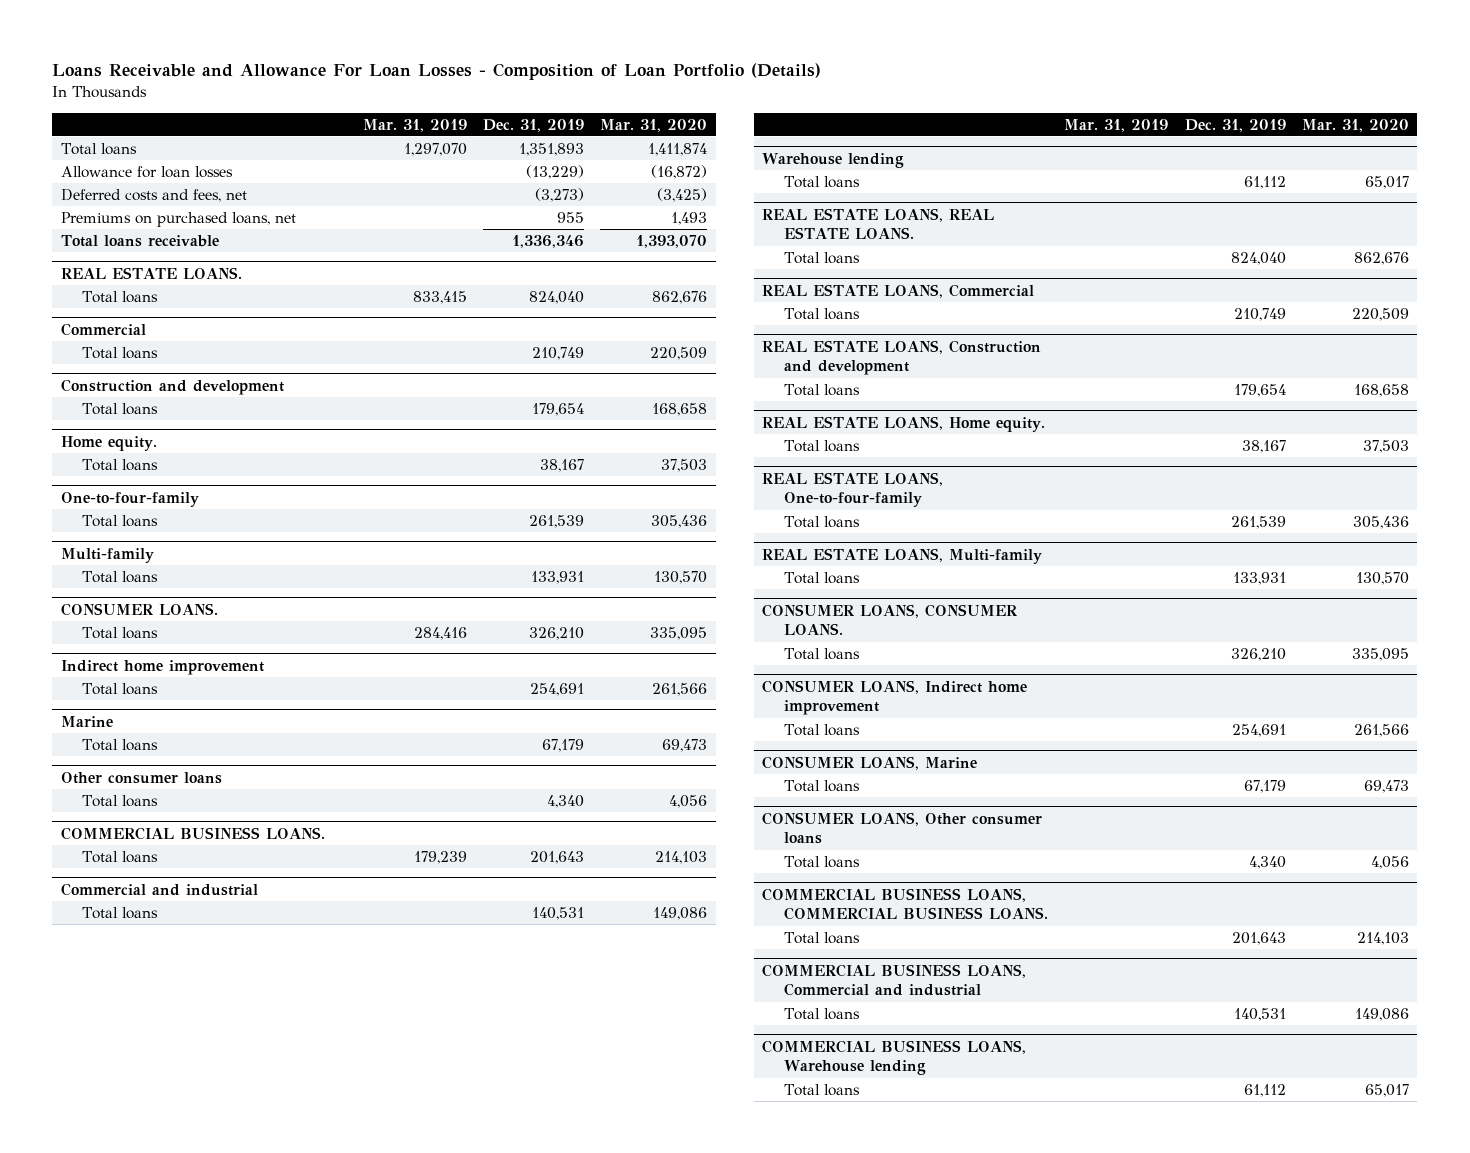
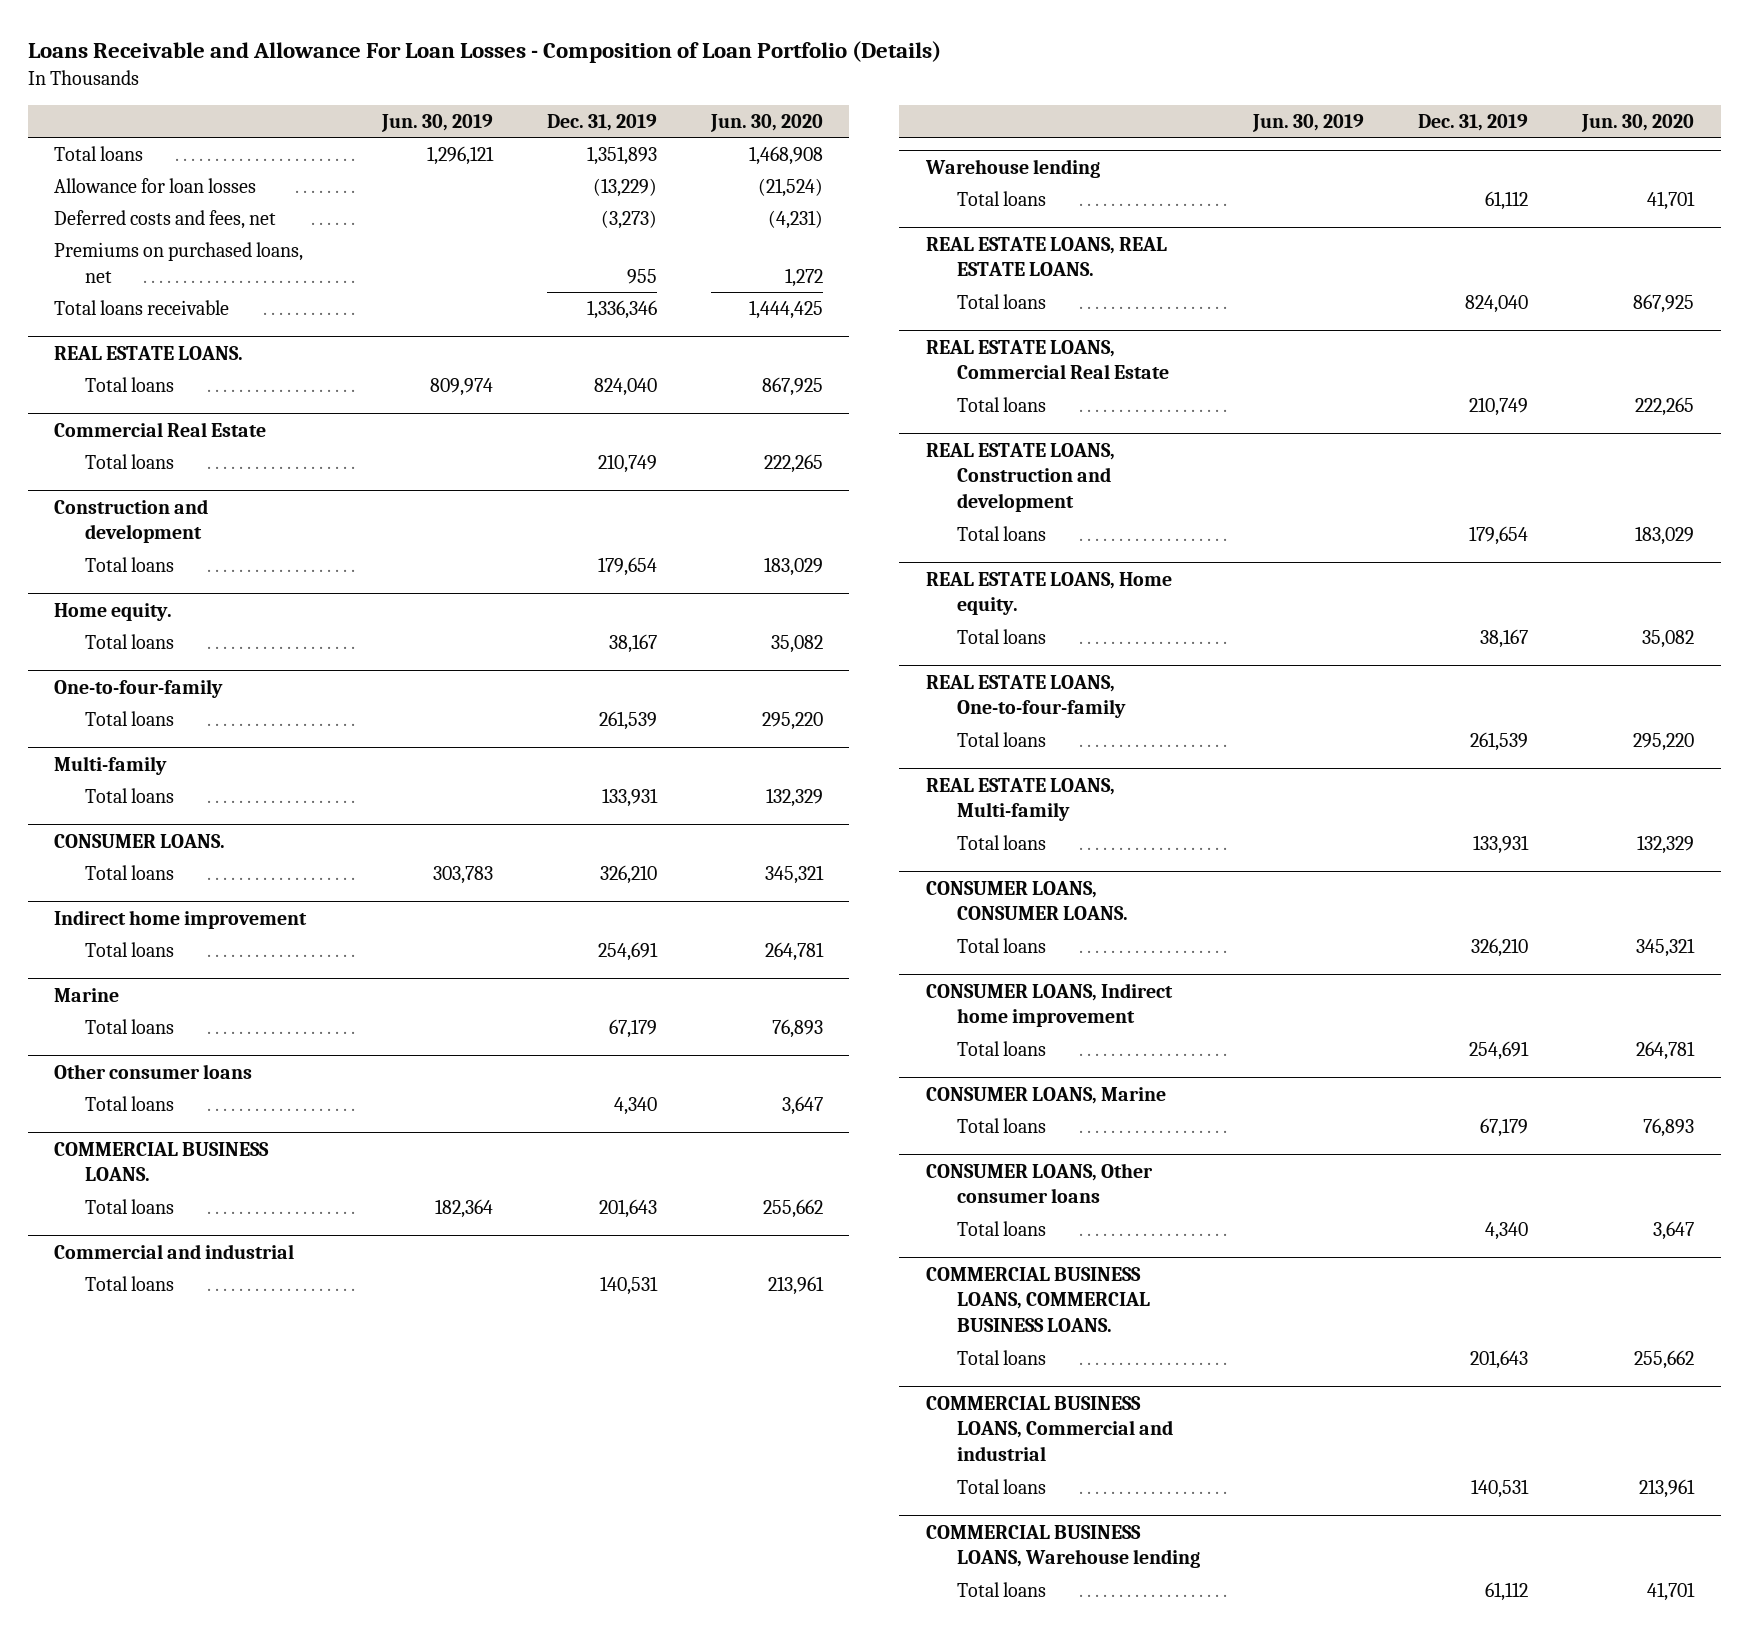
- | Mar. 31, 2019 | Dec. 31, 2019 | Mar. 31, 2020
+ | Jun. 30, 2019 | Dec. 31, 2019 | Jun. 30, 2020
- Commercial
+ Commercial Real Estate
- REAL ESTATE LOANS, Commercial
+ REAL ESTATE LOANS, Commercial Real Estate

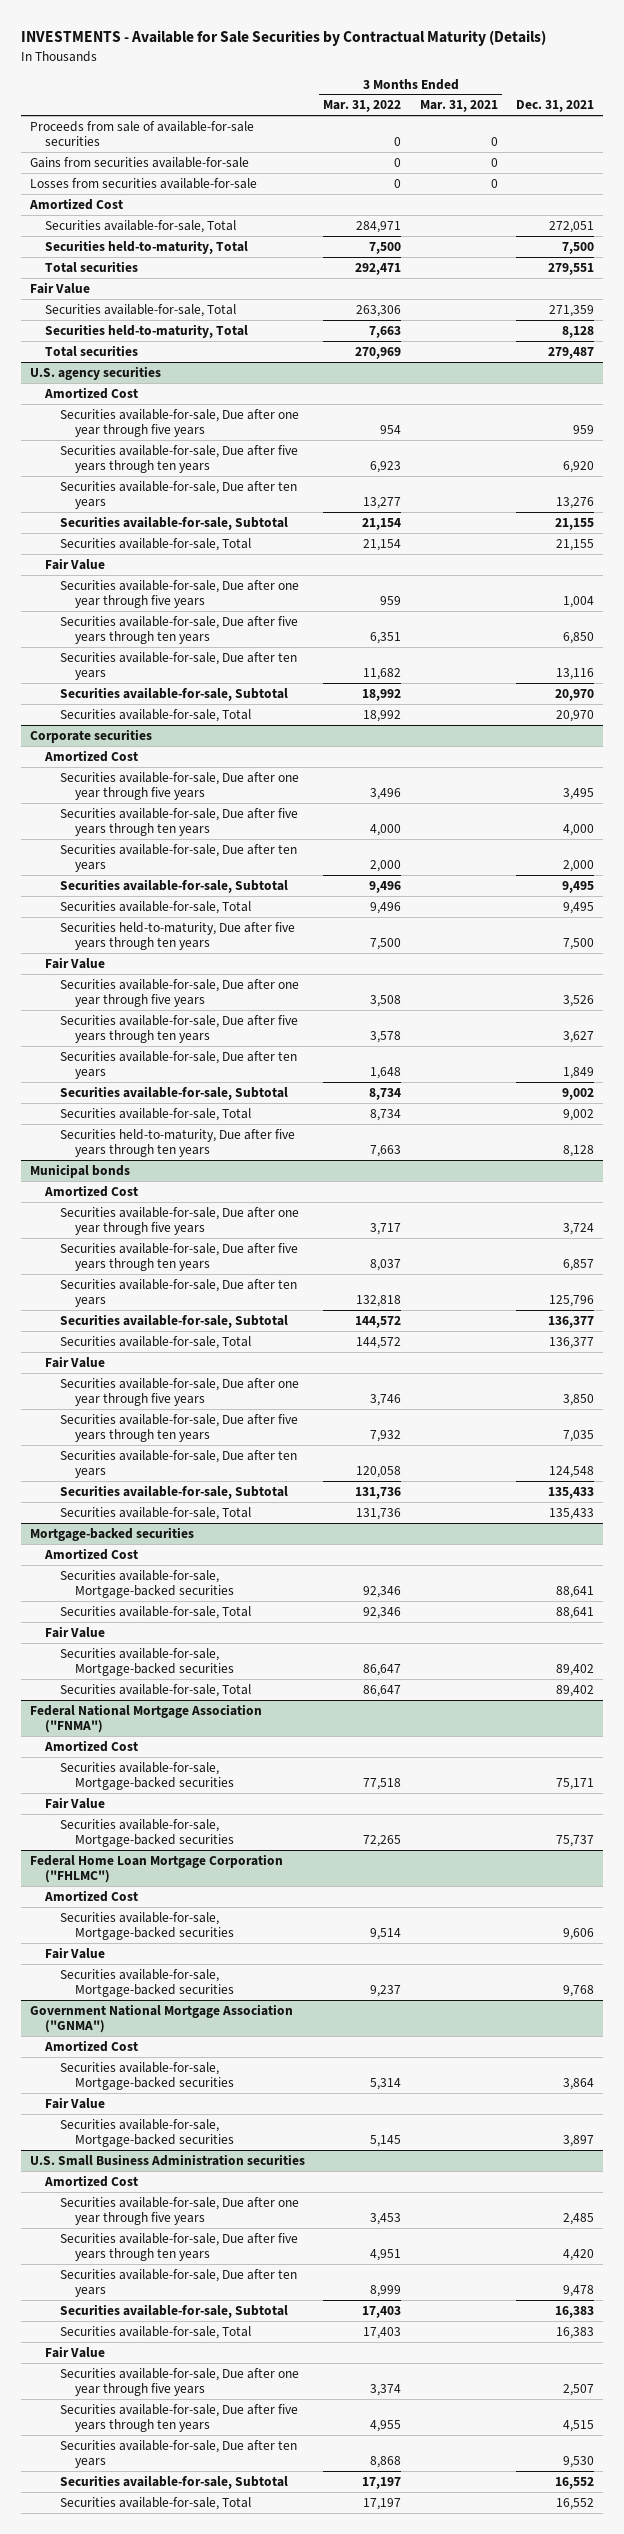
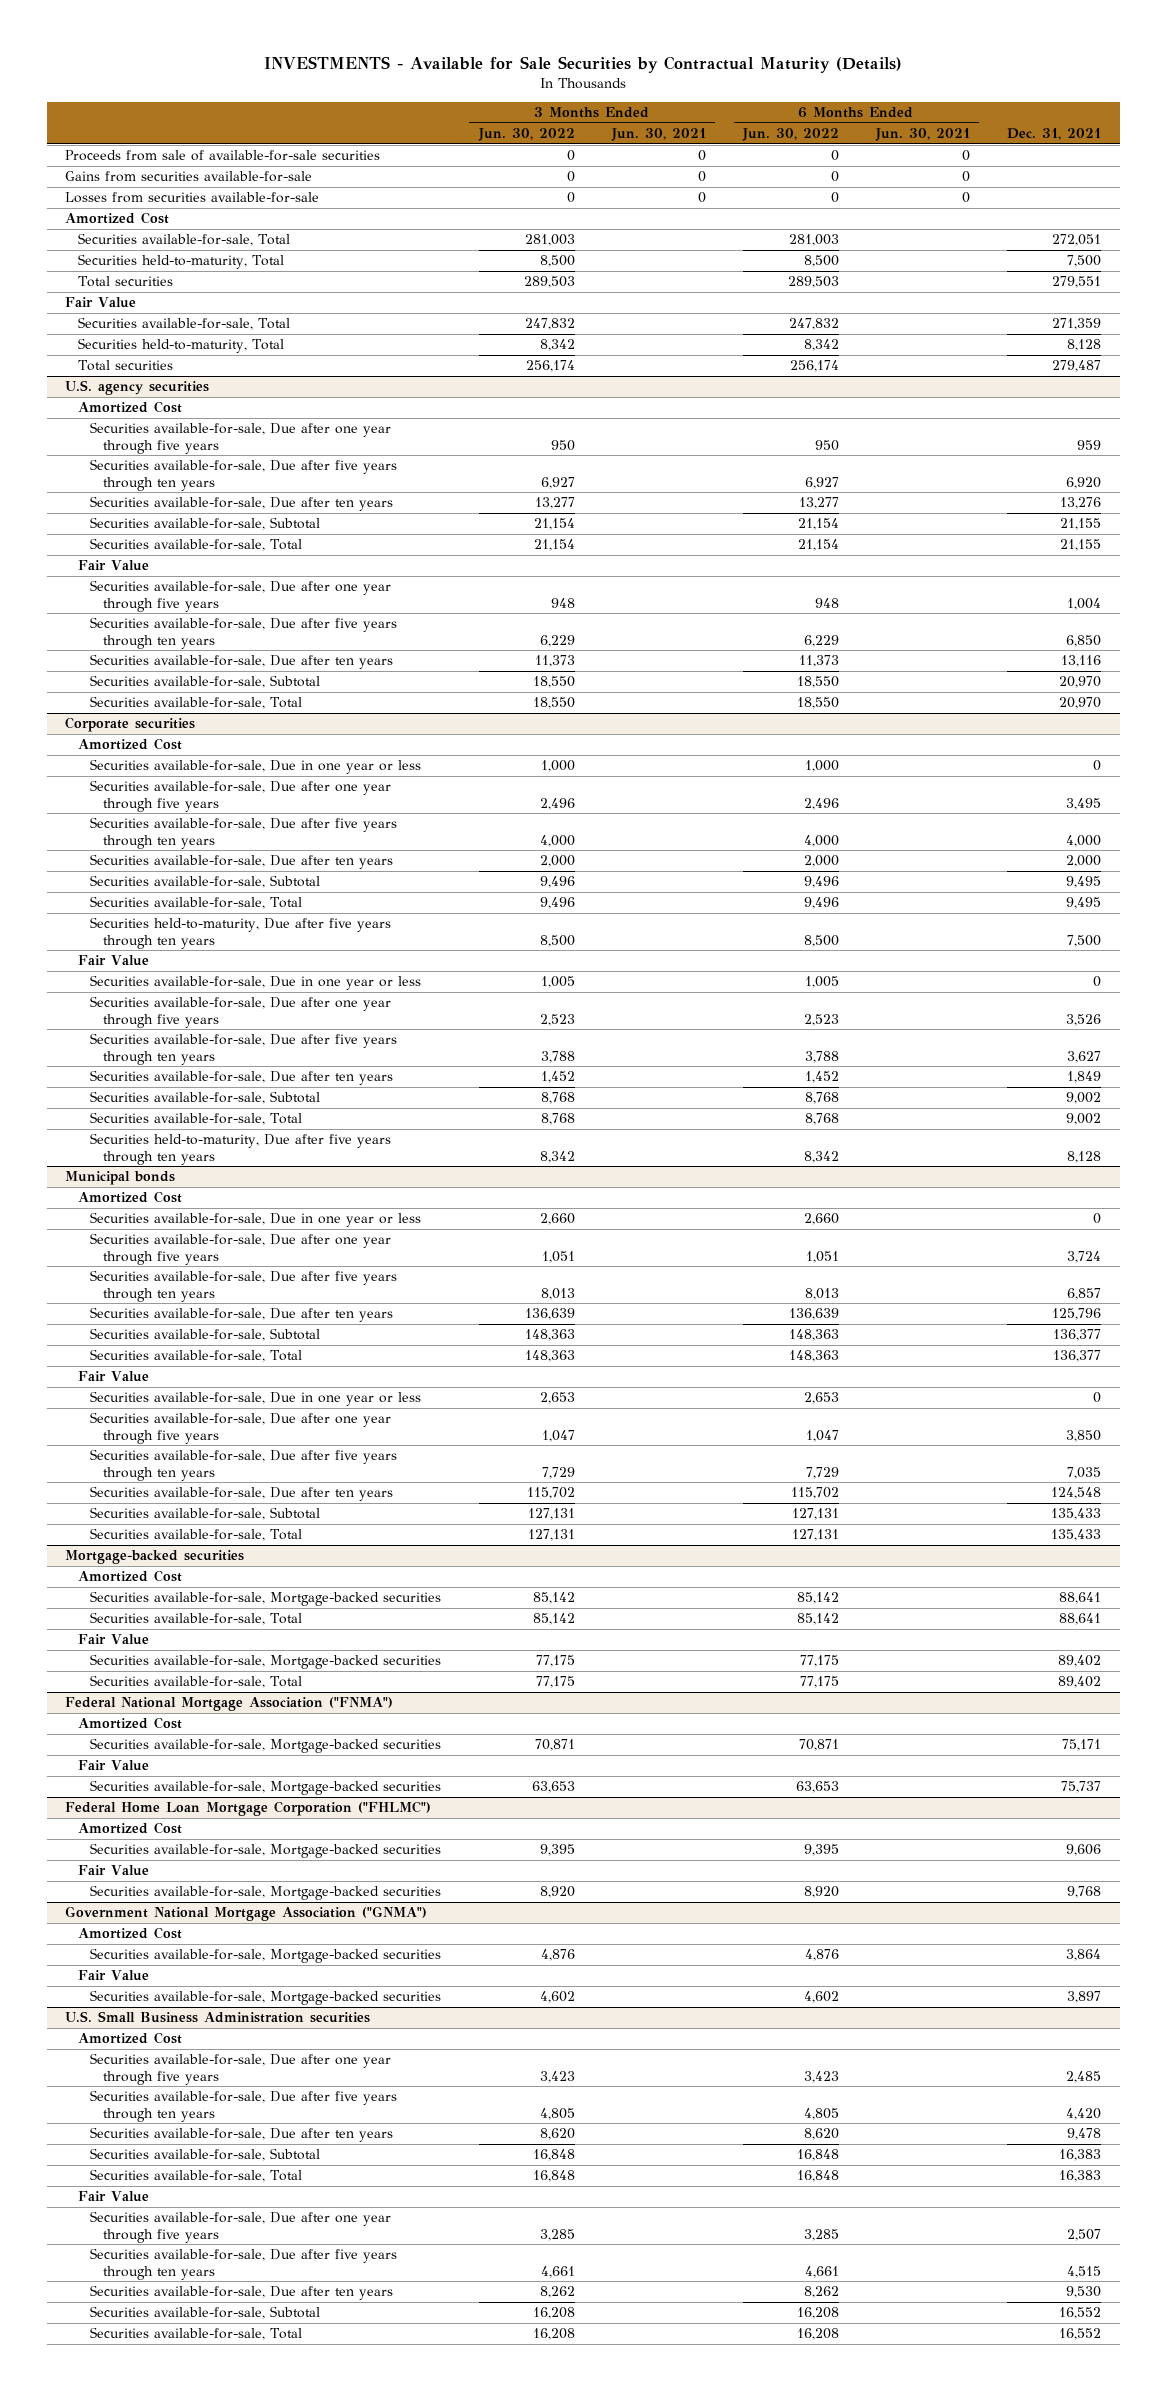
- | 3 Months Ended Mar. 31, 2022 | 3 Months Ended Mar. 31, 2021 | Dec. 31, 2021
+ | 3 Months Ended Jun. 30, 2022 | 3 Months Ended Jun. 30, 2021 | 6 Months Ended Jun. 30, 2022 | 6 Months Ended Jun. 30, 2021 | Dec. 31, 2021
@ Corporate securities
+ Securities available-for-sale, Due in one year or less | 1,000 | | 1,000 | | 0
+ Securities available-for-sale, Due in one year or less | 1,005 | | 1,005 | | 0
@ Municipal bonds
+ Securities available-for-sale, Due in one year or less | 2,660 | | 2,660 | | 0
+ Securities available-for-sale, Due in one year or less | 2,653 | | 2,653 | | 0

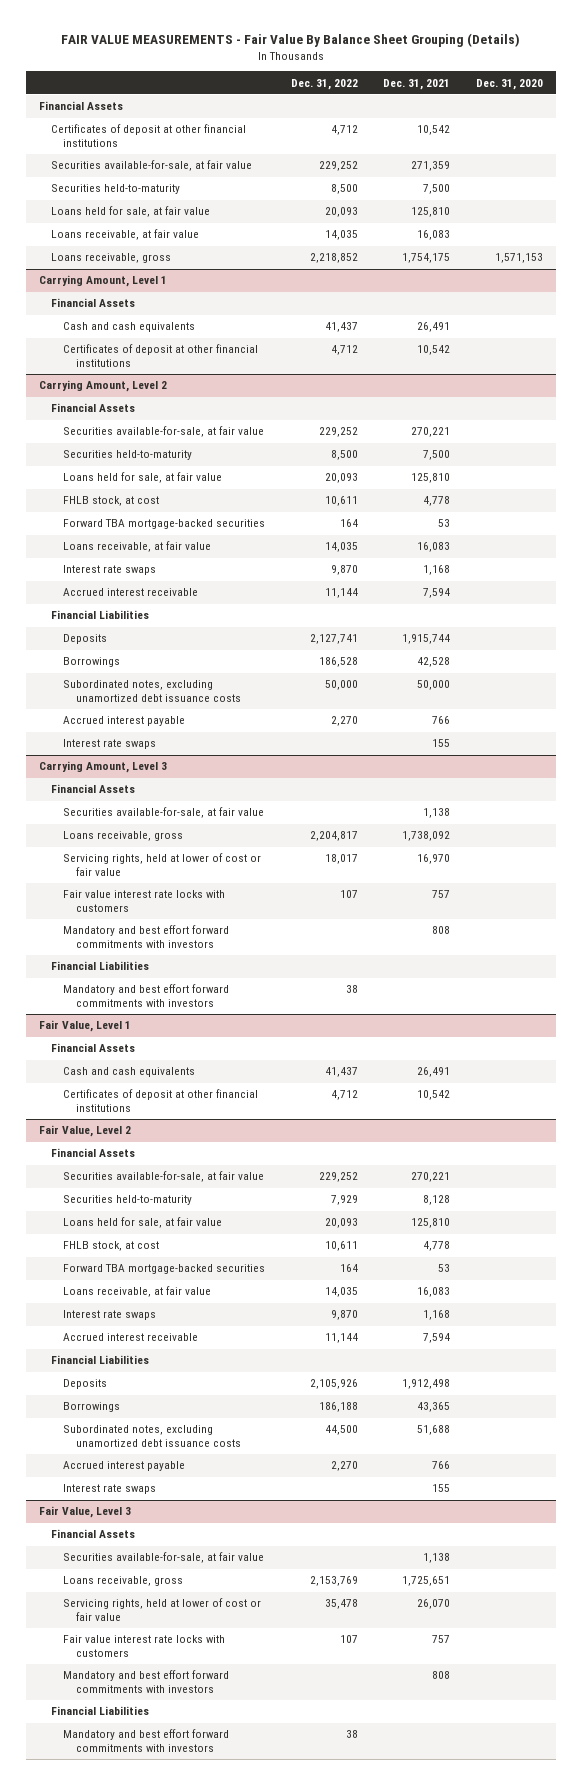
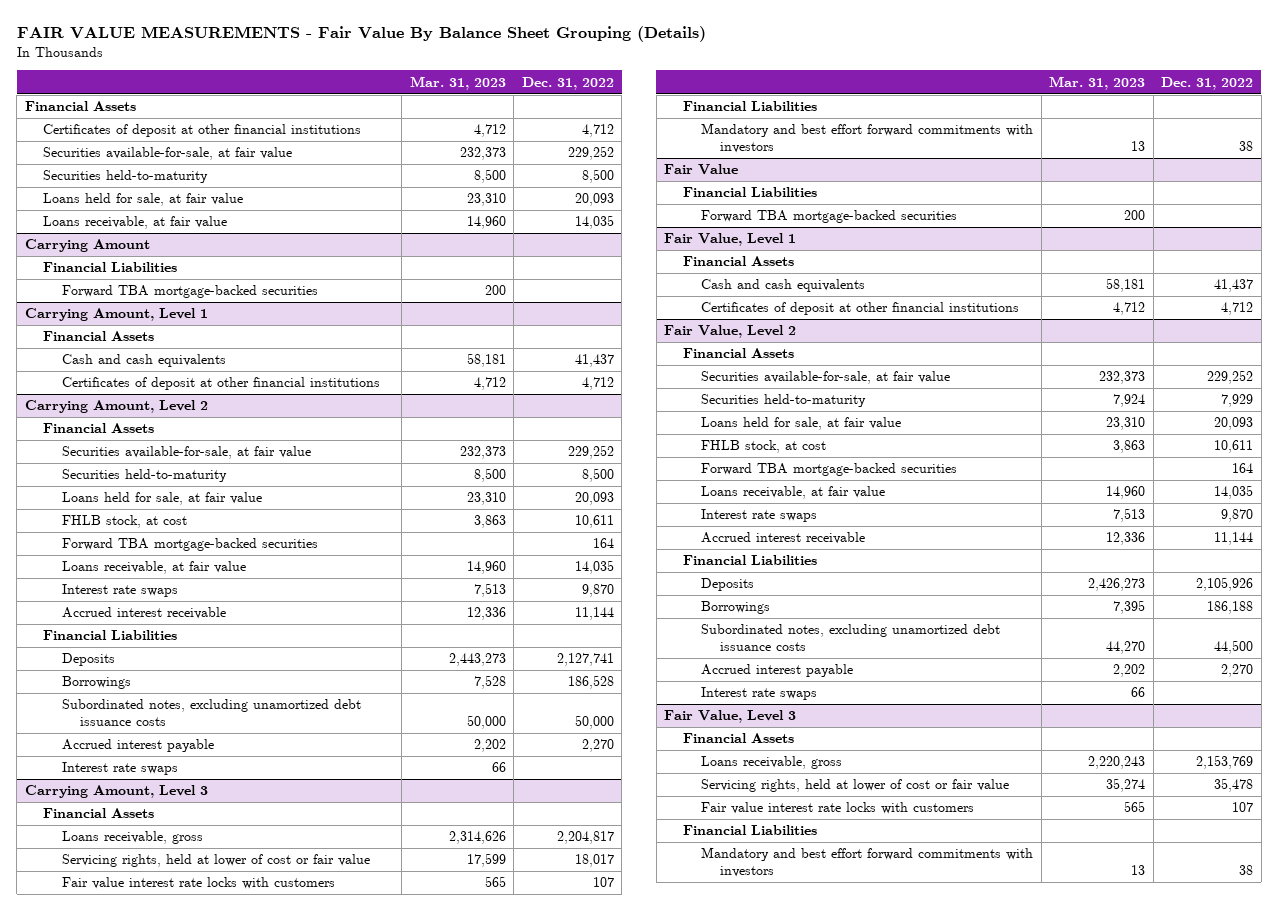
- | Dec. 31, 2022 | Dec. 31, 2021 | Dec. 31, 2020
+ | Mar. 31, 2023 | Dec. 31, 2022
- Loans receivable, gross | 2,218,852 | 1,754,175 | 1,571,153
+ Carrying Amount
+ Financial Liabilities
+ Forward TBA mortgage-backed securities | 200 |
@ Carrying Amount, Level 3
- Securities available-for-sale, at fair value | | 1,138 |
- Mandatory and best effort forward commitments with investors | | 808 |
+ Fair Value
+ Financial Liabilities
+ Forward TBA mortgage-backed securities | 200 |
@ Fair Value, Level 3
- Securities available-for-sale, at fair value | | 1,138 |
- Mandatory and best effort forward commitments with investors | | 808 |

